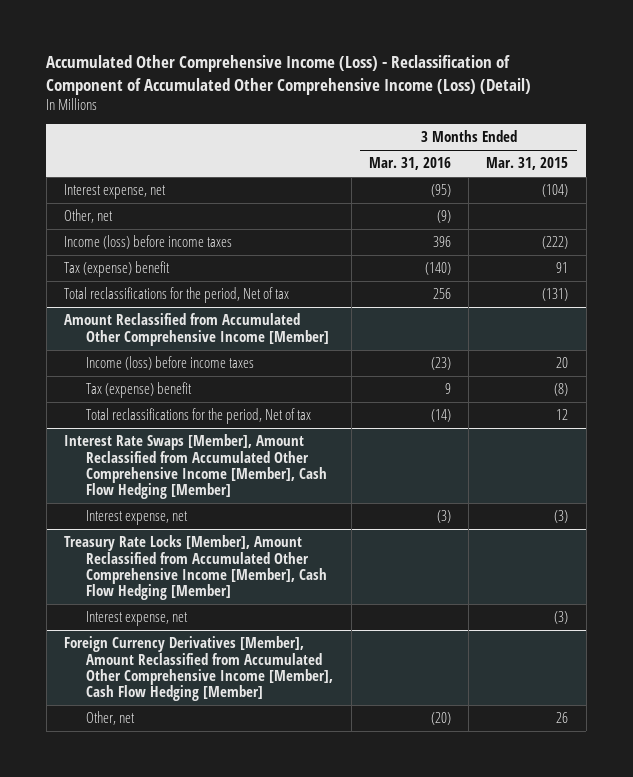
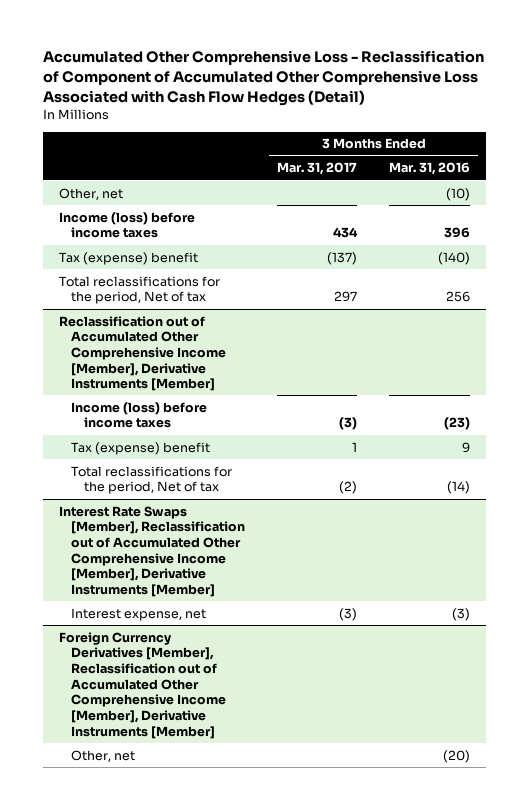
- Accumulated Other Comprehensive Income (Loss) - Reclassification of Component of Accumulated Other Comprehensive Income (Loss) (Detail)
+ Accumulated Other Comprehensive Loss - Reclassification of Component of Accumulated Other Comprehensive Loss Associated with Cash Flow Hedges (Detail)
- | 3 Months Ended Mar. 31, 2016 | 3 Months Ended Mar. 31, 2015
+ | 3 Months Ended Mar. 31, 2017 | 3 Months Ended Mar. 31, 2016
- Interest expense, net | (95) | (104)
- Other, net | (9) |
+ Other, net | | (10)
- Amount Reclassified from Accumulated Other Comprehensive Income [Member]
+ Reclassification out of Accumulated Other Comprehensive Income [Member], Derivative Instruments [Member]
- Interest Rate Swaps [Member], Amount Reclassified from Accumulated Other Comprehensive Income [Member], Cash Flow Hedging [Member]
+ Interest Rate Swaps [Member], Reclassification out of Accumulated Other Comprehensive Income [Member], Derivative Instruments [Member]
- Treasury Rate Locks [Member], Amount Reclassified from Accumulated Other Comprehensive Income [Member], Cash Flow Hedging [Member]
- Interest expense, net | | (3)
- Foreign Currency Derivatives [Member], Amount Reclassified from Accumulated Other Comprehensive Income [Member], Cash Flow Hedging [Member]
+ Foreign Currency Derivatives [Member], Reclassification out of Accumulated Other Comprehensive Income [Member], Derivative Instruments [Member]

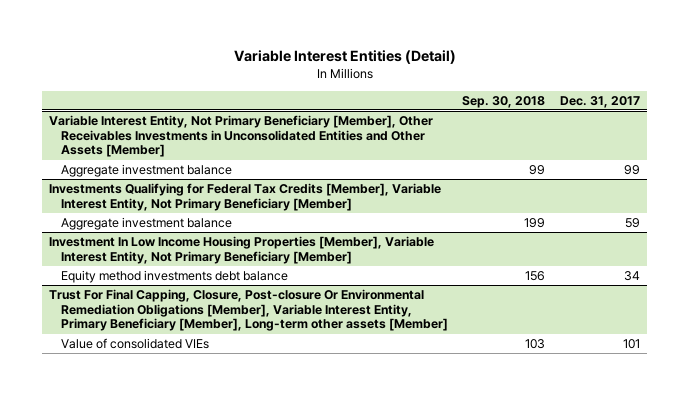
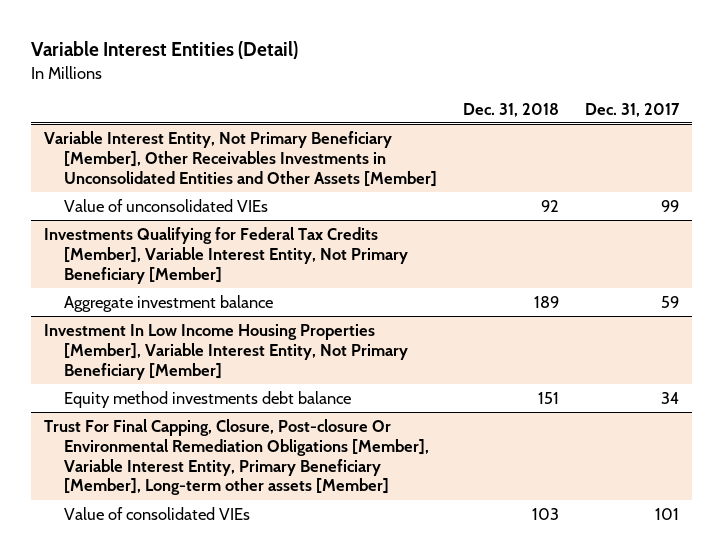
- | Sep. 30, 2018 | Dec. 31, 2017
+ | Dec. 31, 2018 | Dec. 31, 2017
@ Variable Interest Entity, Not Primary Beneficiary [Member], Other Receivables Investments in Unconsolidated Entities and Other Assets [Member]
- Aggregate investment balance | 99 | 99
+ Value of unconsolidated VIEs | 92 | 99

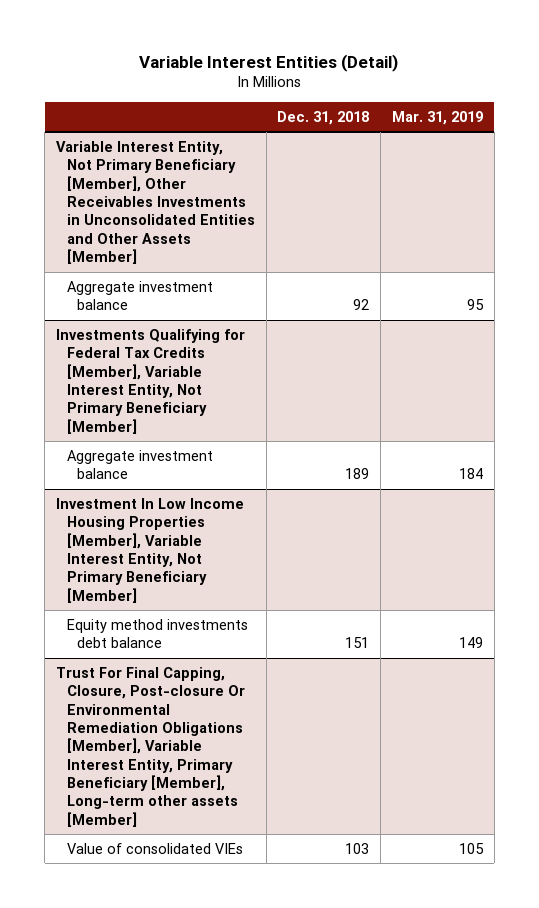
- | Dec. 31, 2018 | Dec. 31, 2017
+ | Dec. 31, 2018 | Mar. 31, 2019
@ Variable Interest Entity, Not Primary Beneficiary [Member], Other Receivables Investments in Unconsolidated Entities and Other Assets [Member]
- Value of unconsolidated VIEs | 92 | 99
+ Aggregate investment balance | 92 | 95

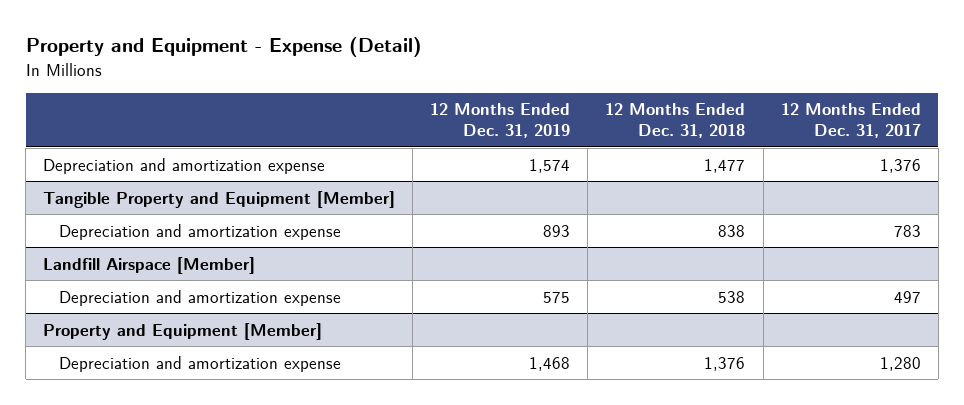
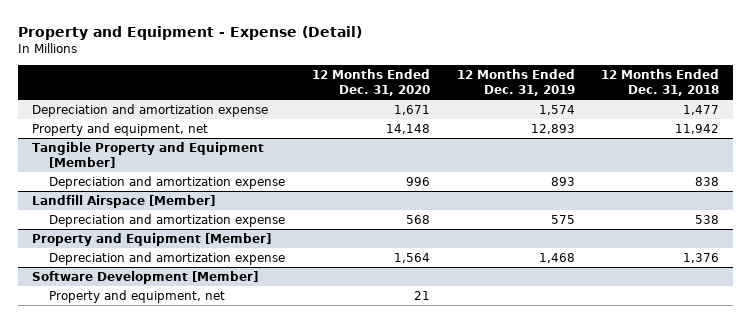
- | 12 Months Ended Dec. 31, 2019 | 12 Months Ended Dec. 31, 2018 | 12 Months Ended Dec. 31, 2017
+ | 12 Months Ended Dec. 31, 2020 | 12 Months Ended Dec. 31, 2019 | 12 Months Ended Dec. 31, 2018
+ Property and equipment, net | 14,148 | 12,893 | 11,942
+ Software Development [Member]
+ Property and equipment, net | 21 | |

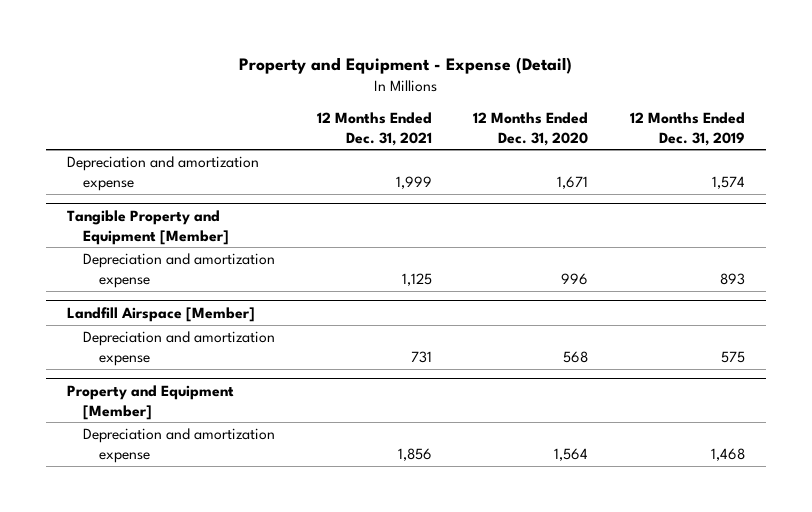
- | 12 Months Ended Dec. 31, 2020 | 12 Months Ended Dec. 31, 2019 | 12 Months Ended Dec. 31, 2018
+ | 12 Months Ended Dec. 31, 2021 | 12 Months Ended Dec. 31, 2020 | 12 Months Ended Dec. 31, 2019
- Property and equipment, net | 14,148 | 12,893 | 11,942
- Software Development [Member]
- Property and equipment, net | 21 | |

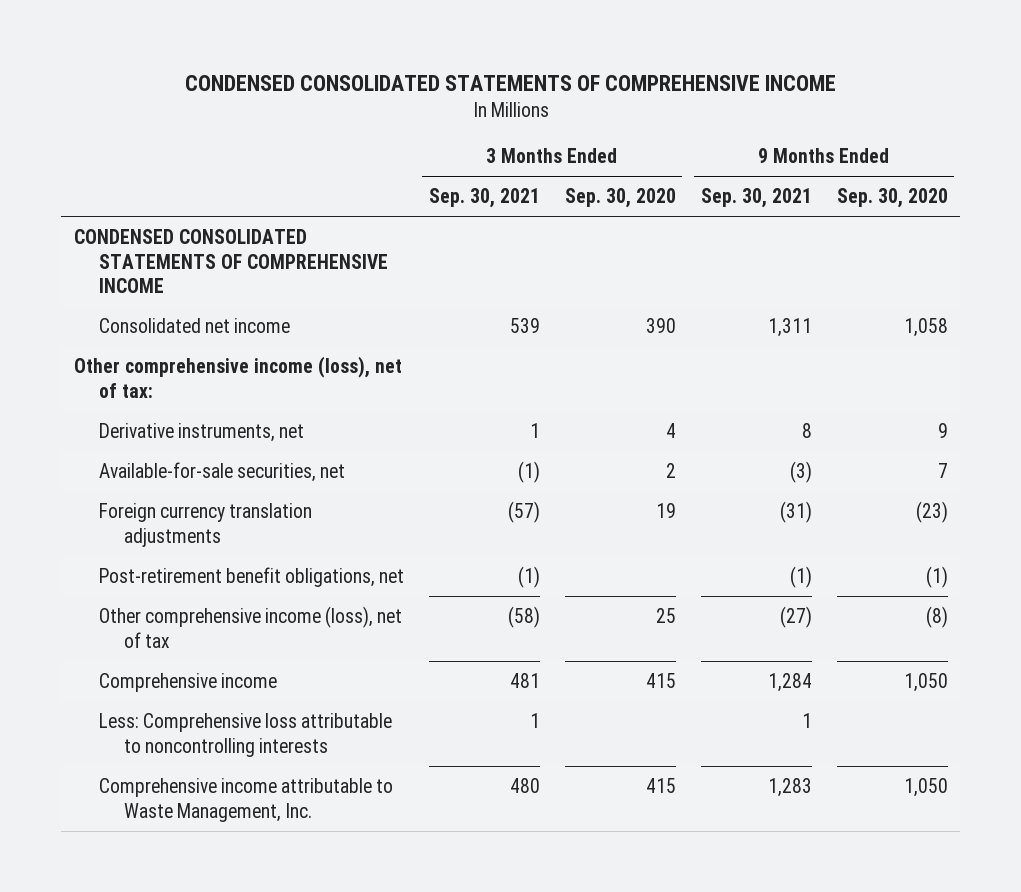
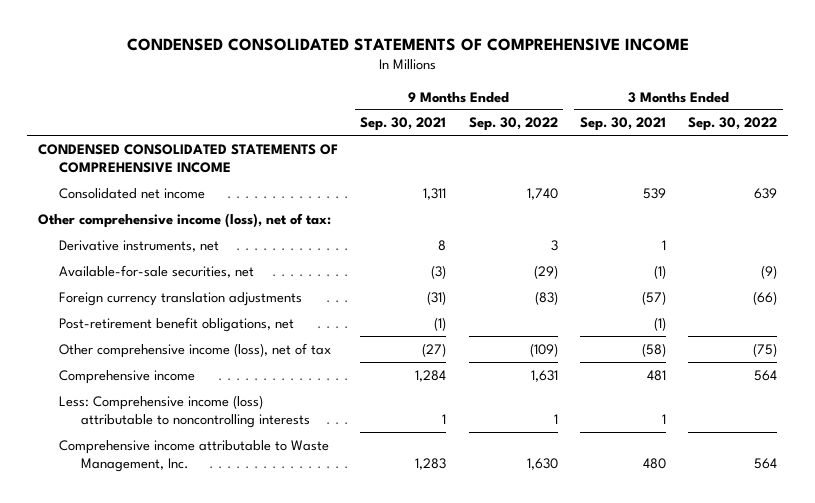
- | 3 Months Ended Sep. 30, 2021 | 3 Months Ended Sep. 30, 2020 | 9 Months Ended Sep. 30, 2021 | 9 Months Ended Sep. 30, 2020
+ | 9 Months Ended Sep. 30, 2021 | 9 Months Ended Sep. 30, 2022 | 3 Months Ended Sep. 30, 2021 | 3 Months Ended Sep. 30, 2022
- Less: Comprehensive loss attributable to noncontrolling interests | 1 | | 1 |
+ Less: Comprehensive income (loss) attributable to noncontrolling interests | 1 | 1 | 1 |

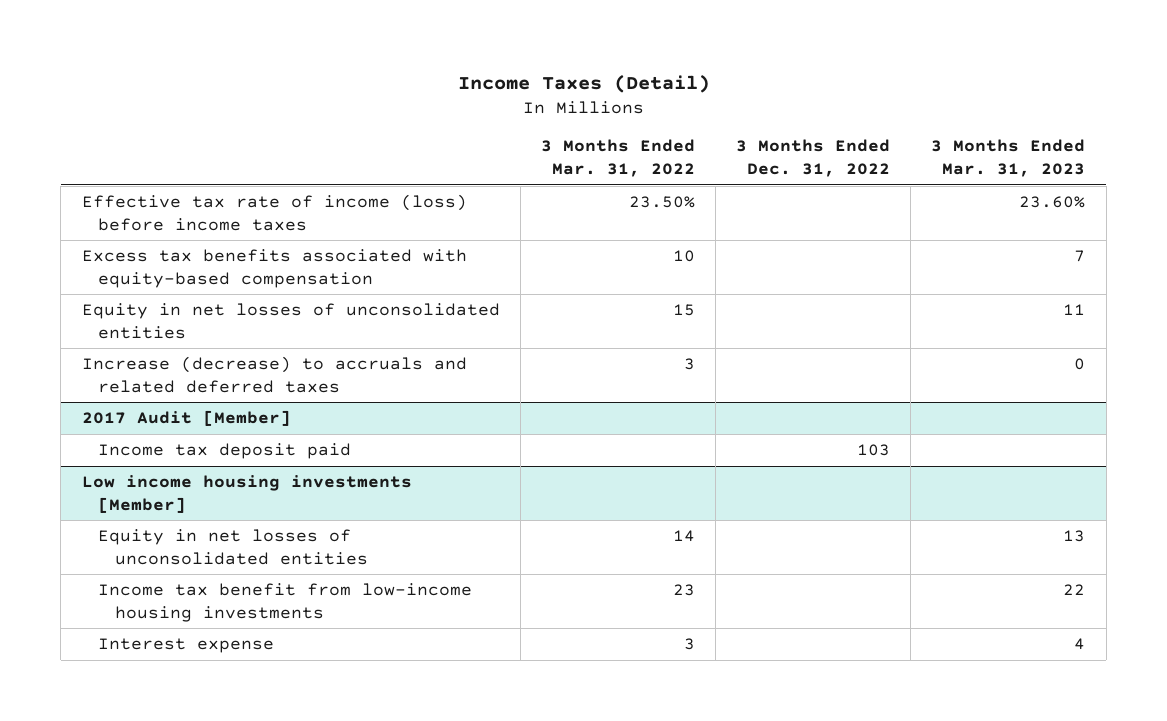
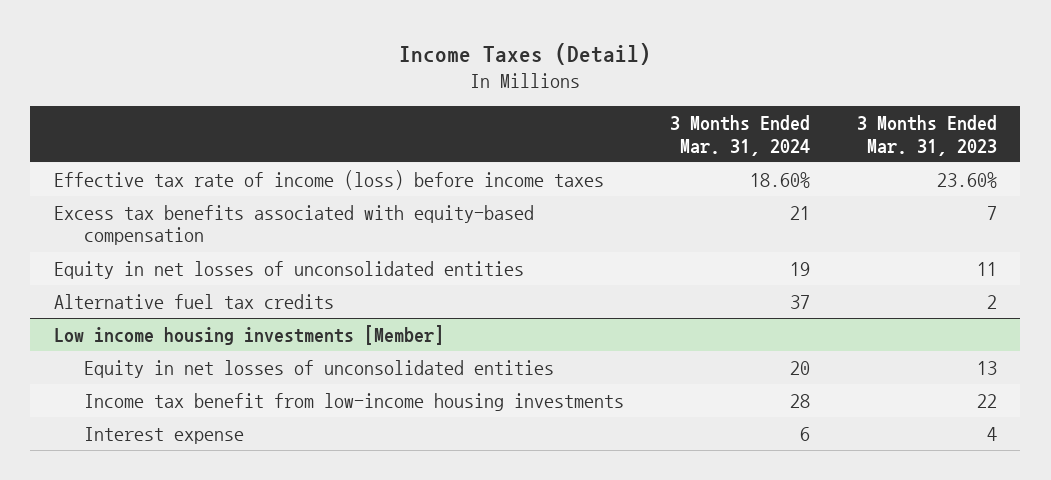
- | 3 Months Ended Mar. 31, 2022 | 3 Months Ended Dec. 31, 2022 | 3 Months Ended Mar. 31, 2023
+ | 3 Months Ended Mar. 31, 2024 | 3 Months Ended Mar. 31, 2023
- Increase (decrease) to accruals and related deferred taxes | 3 | | 0
- 2017 Audit [Member]
- Income tax deposit paid | | 103 |
+ Alternative fuel tax credits | 37 | 2

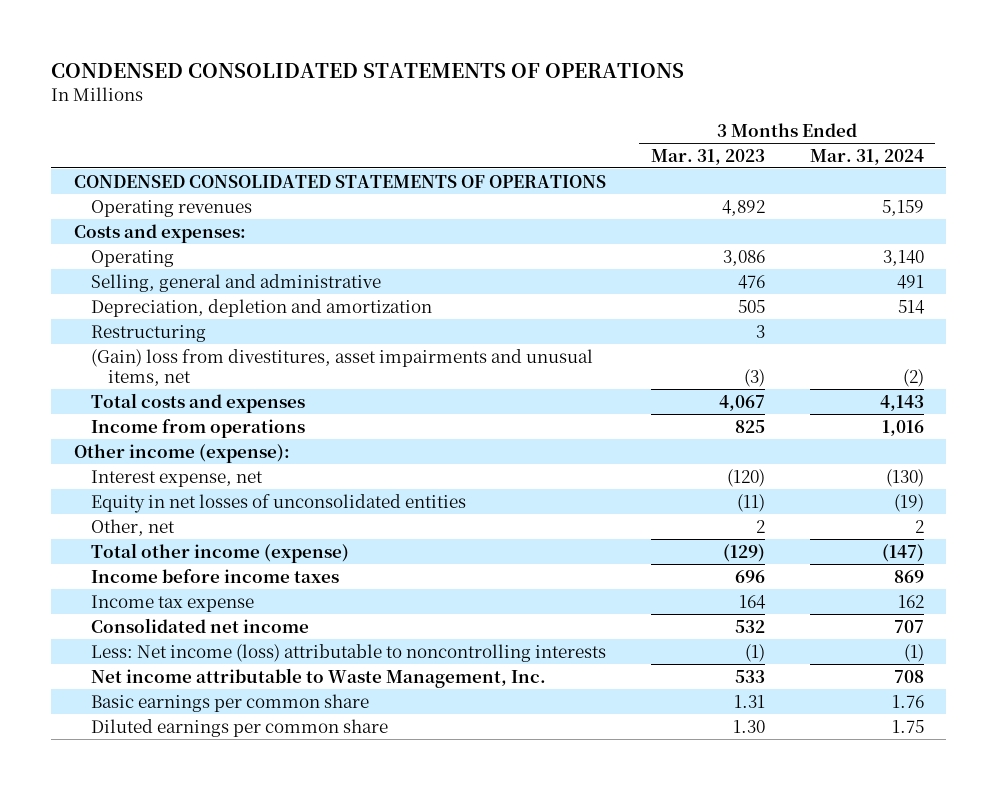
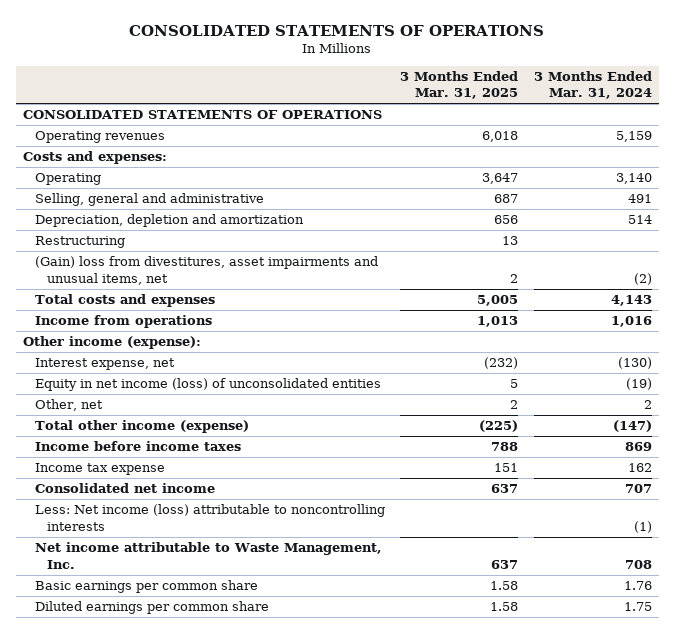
- CONDENSED CONSOLIDATED STATEMENTS OF OPERATIONS
+ CONSOLIDATED STATEMENTS OF OPERATIONS
- | 3 Months Ended Mar. 31, 2023 | 3 Months Ended Mar. 31, 2024
+ | 3 Months Ended Mar. 31, 2025 | 3 Months Ended Mar. 31, 2024
- CONDENSED CONSOLIDATED STATEMENTS OF OPERATIONS
+ CONSOLIDATED STATEMENTS OF OPERATIONS
- Equity in net losses of unconsolidated entities | (11) | (19)
+ Equity in net income (loss) of unconsolidated entities | 5 | (19)

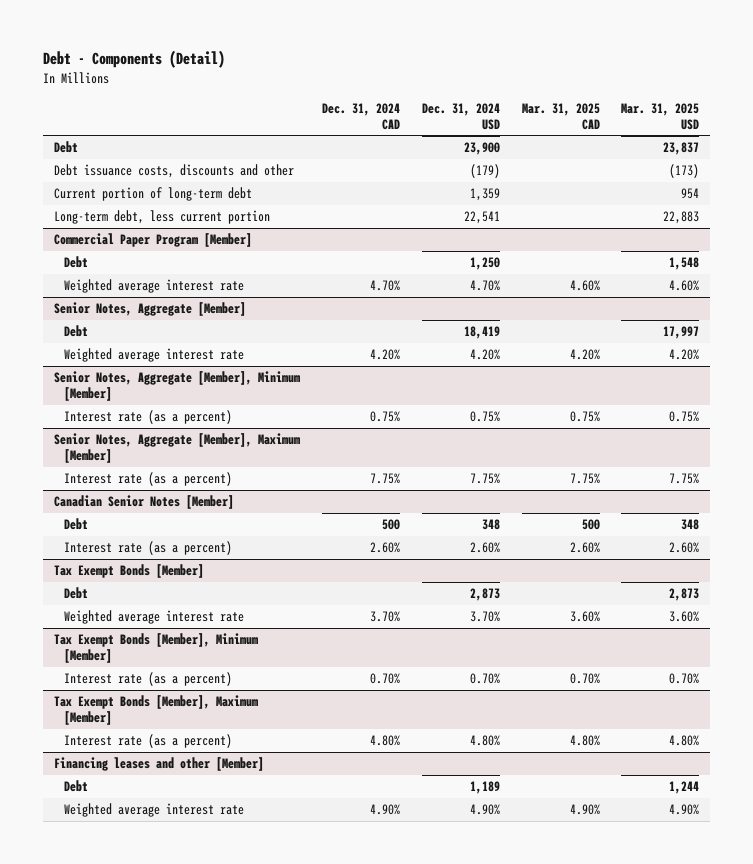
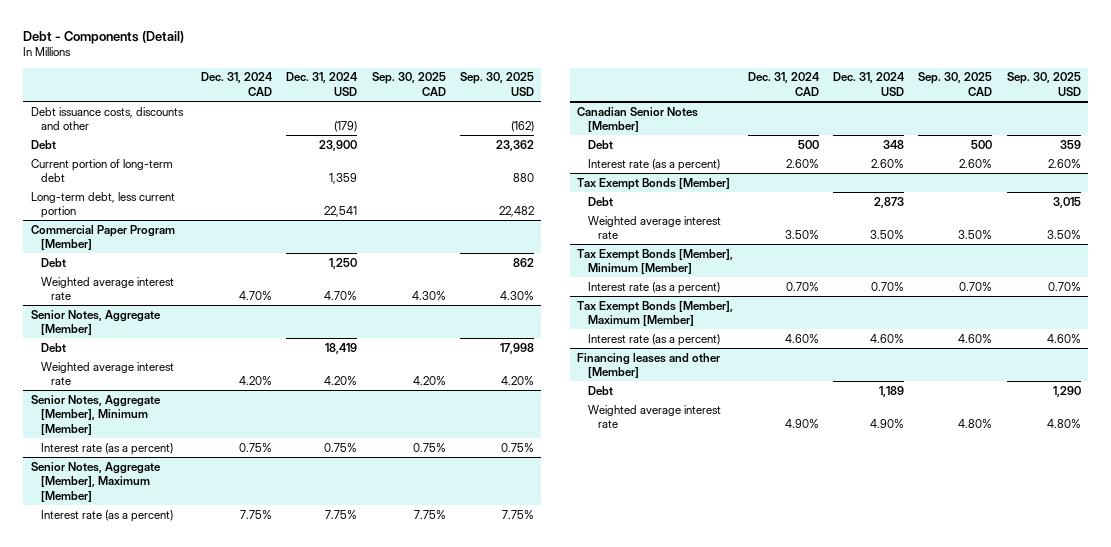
- | Dec. 31, 2024 CAD | Dec. 31, 2024 USD | Mar. 31, 2025 CAD | Mar. 31, 2025 USD
+ | Dec. 31, 2024 CAD | Dec. 31, 2024 USD | Sep. 30, 2025 CAD | Sep. 30, 2025 USD
moved down: Debt | | 23,900 | | 23,362
@ Tax Exempt Bonds [Member]
- Weighted average interest rate | 3.70% | 3.70% | 3.60% | 3.60%
+ Weighted average interest rate | 3.50% | 3.50% | 3.50% | 3.50%
@ Tax Exempt Bonds [Member], Maximum [Member]
- Interest rate (as a percent) | 4.80% | 4.80% | 4.80% | 4.80%
+ Interest rate (as a percent) | 4.60% | 4.60% | 4.60% | 4.60%

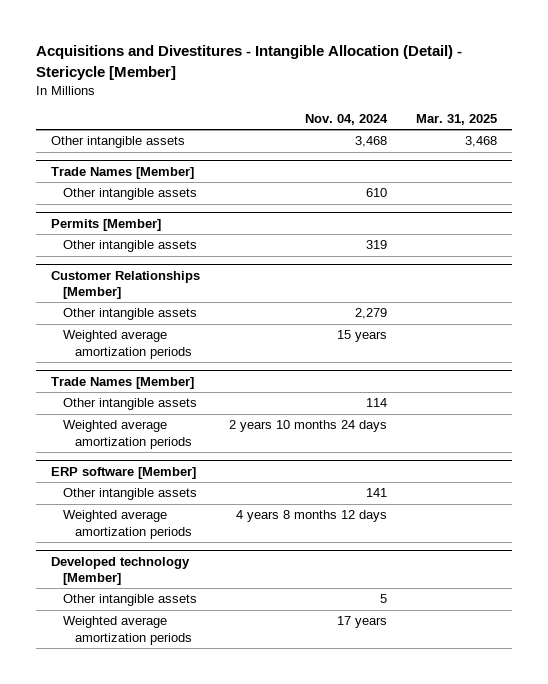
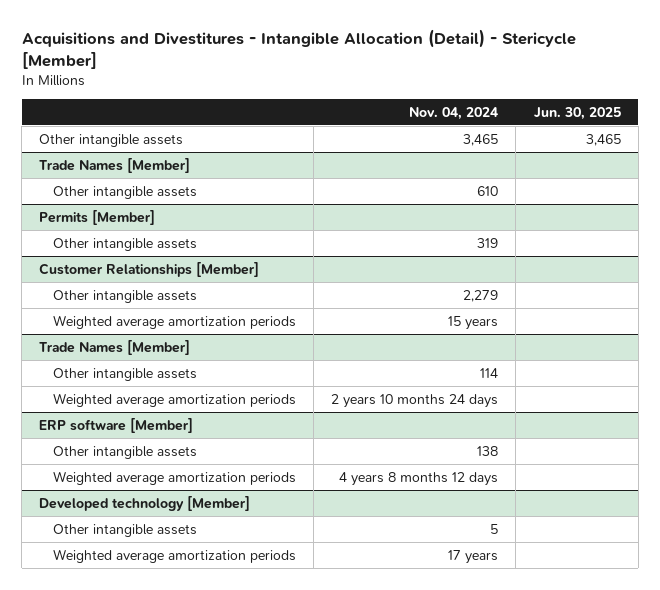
- | Nov. 04, 2024 | Mar. 31, 2025
+ | Nov. 04, 2024 | Jun. 30, 2025
- Other intangible assets | 3,468 | 3,468
+ Other intangible assets | 3,465 | 3,465
@ ERP software [Member]
- Other intangible assets | 141 |
+ Other intangible assets | 138 |

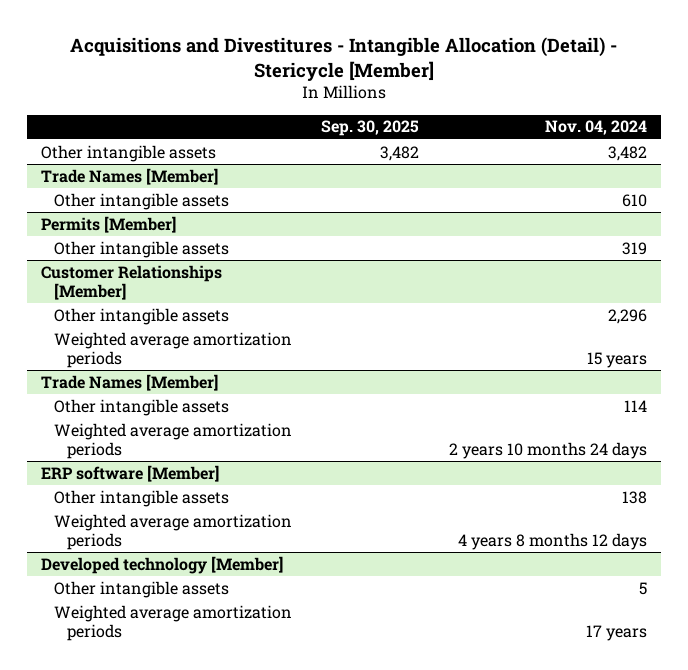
- | Nov. 04, 2024 | Jun. 30, 2025
+ | Sep. 30, 2025 | Nov. 04, 2024
- Other intangible assets | 3,465 | 3,465
+ Other intangible assets | 3,482 | 3,482
@ Customer Relationships [Member]
- Other intangible assets | 2,279 |
+ Other intangible assets | | 2,296

